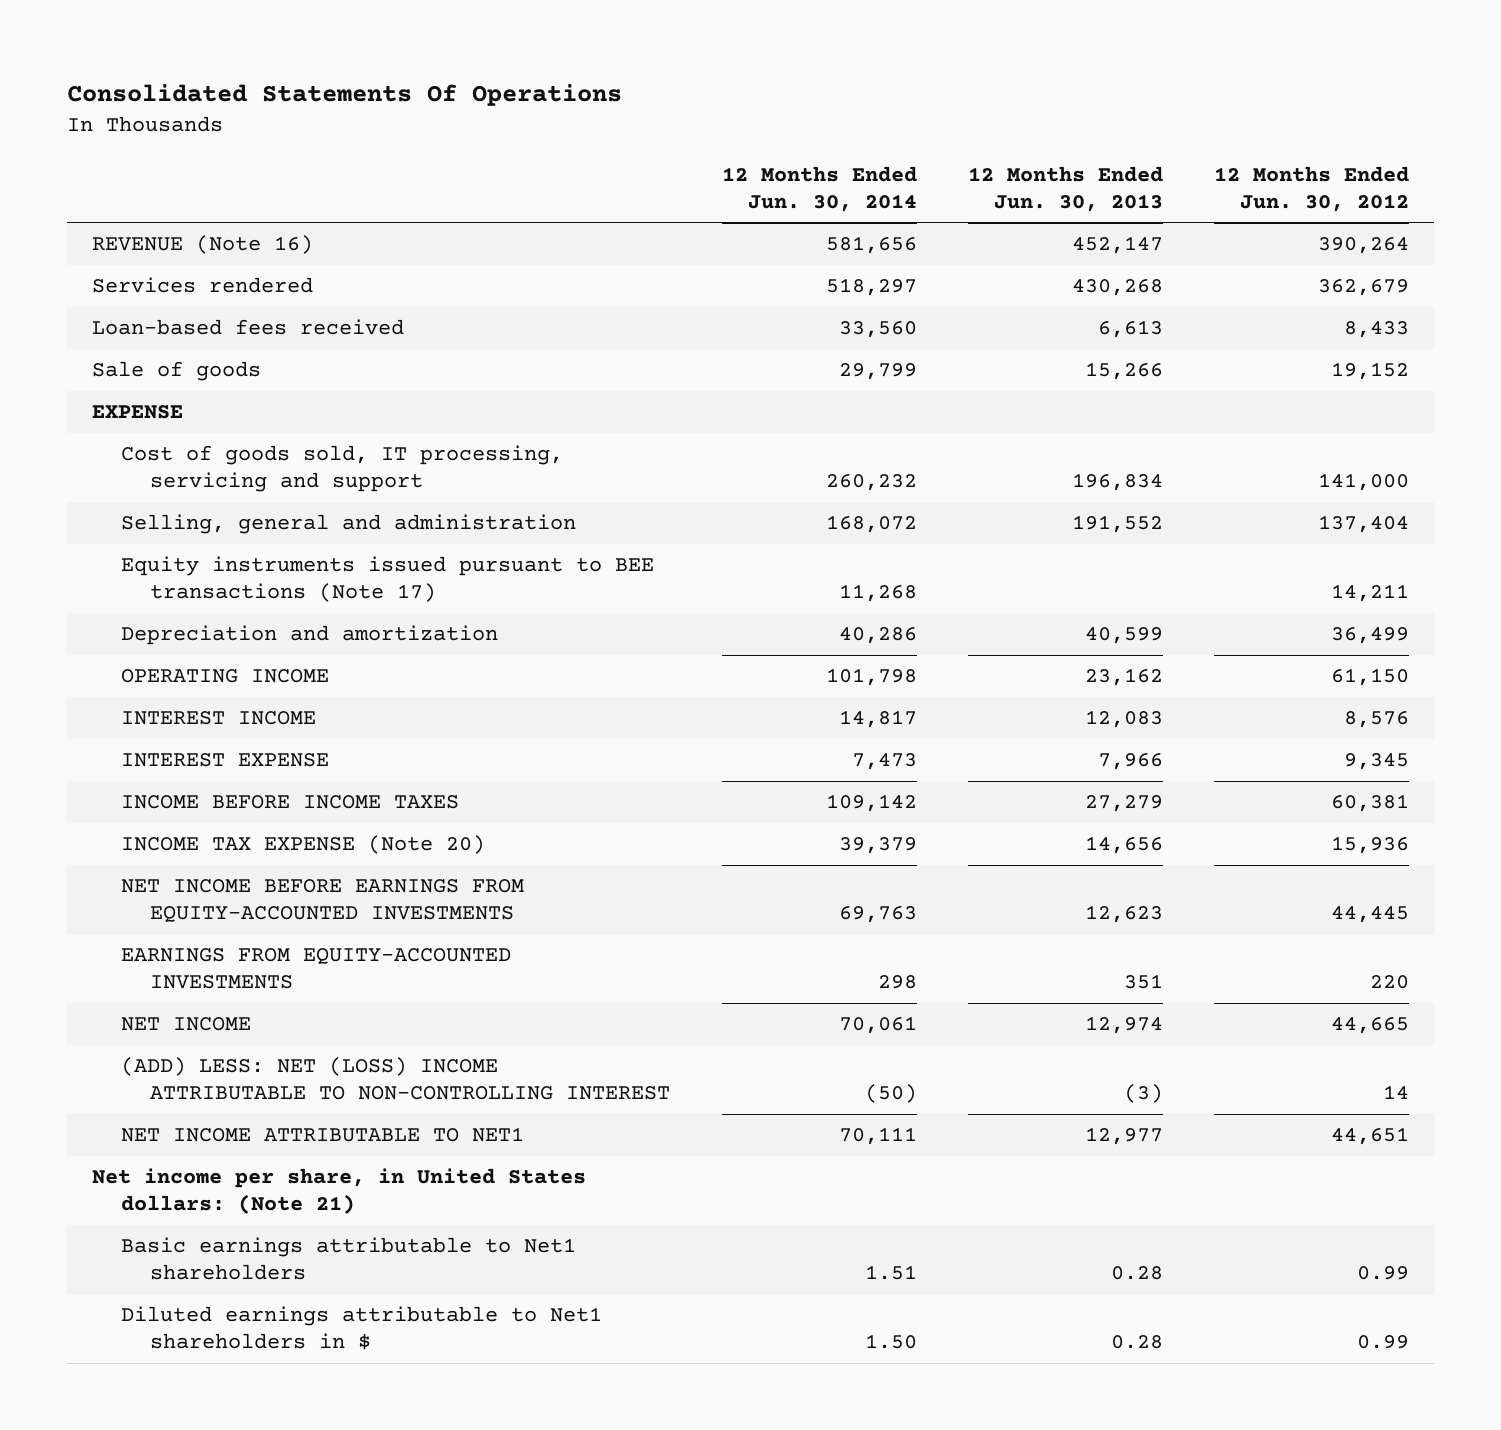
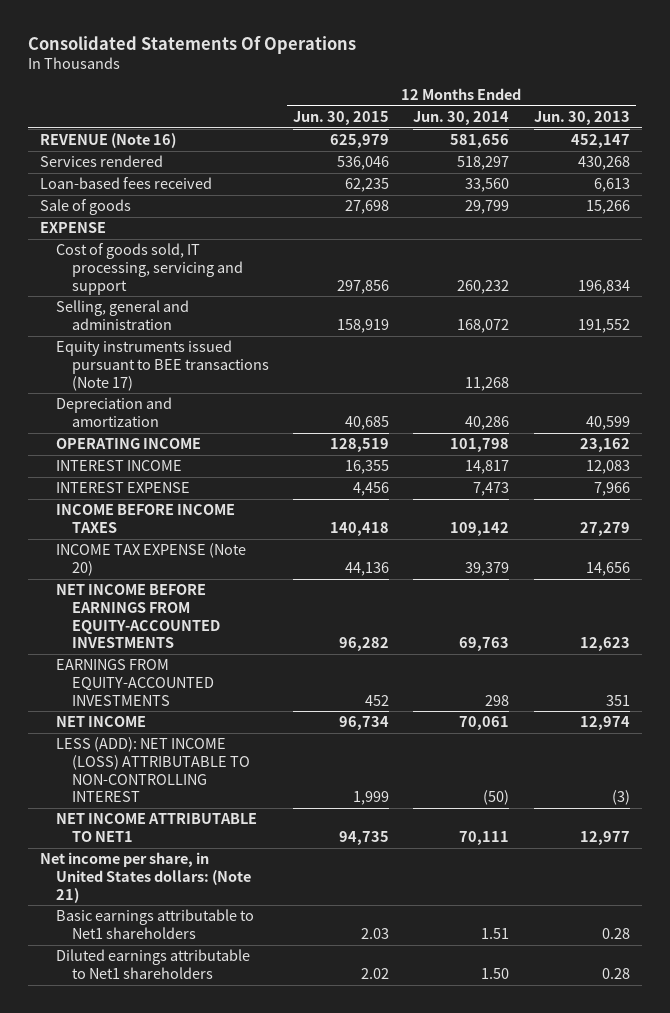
- | 12 Months Ended Jun. 30, 2014 | 12 Months Ended Jun. 30, 2013 | 12 Months Ended Jun. 30, 2012
+ | 12 Months Ended Jun. 30, 2015 | 12 Months Ended Jun. 30, 2014 | 12 Months Ended Jun. 30, 2013
- (ADD) LESS: NET (LOSS) INCOME ATTRIBUTABLE TO NON-CONTROLLING INTEREST | (50) | (3) | 14
+ LESS (ADD): NET INCOME (LOSS) ATTRIBUTABLE TO NON-CONTROLLING INTEREST | 1,999 | (50) | (3)
- Diluted earnings attributable to Net1 shareholders in $ | 1.50 | 0.28 | 0.99
+ Diluted earnings attributable to Net1 shareholders | 2.02 | 1.50 | 0.28

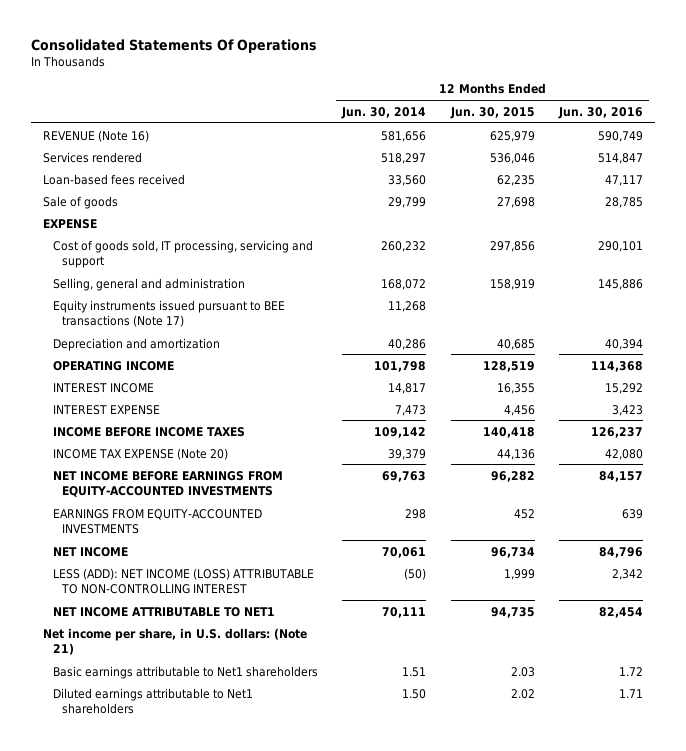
- | 12 Months Ended Jun. 30, 2015 | 12 Months Ended Jun. 30, 2014 | 12 Months Ended Jun. 30, 2013
+ | 12 Months Ended Jun. 30, 2014 | 12 Months Ended Jun. 30, 2015 | 12 Months Ended Jun. 30, 2016
- Net income per share, in United States dollars: (Note 21)
+ Net income per share, in U.S. dollars: (Note 21)

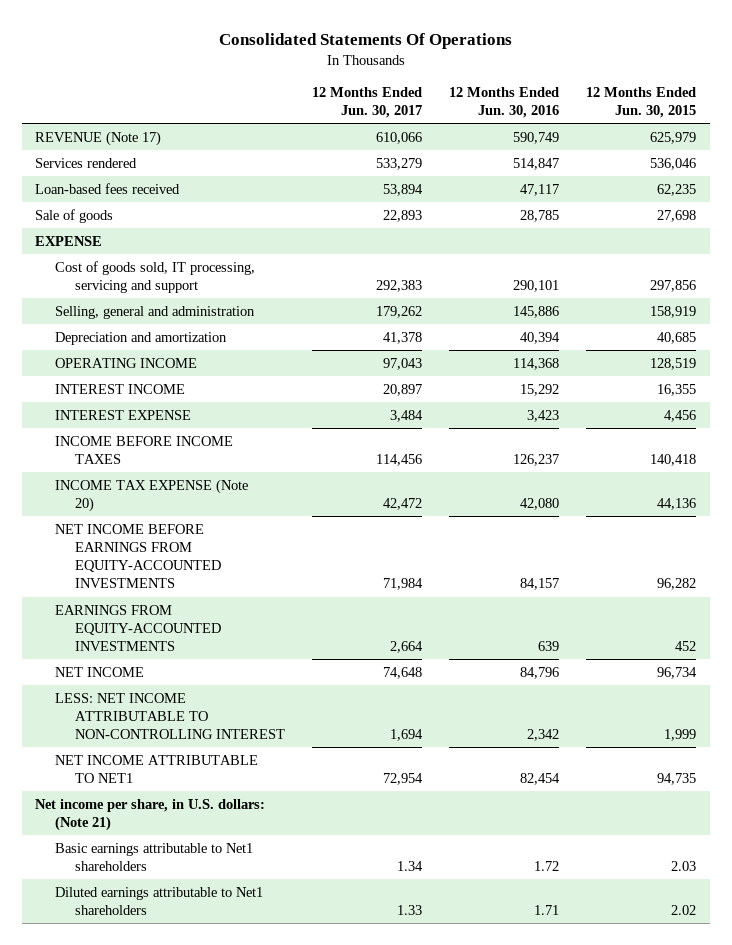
- | 12 Months Ended Jun. 30, 2014 | 12 Months Ended Jun. 30, 2015 | 12 Months Ended Jun. 30, 2016
+ | 12 Months Ended Jun. 30, 2017 | 12 Months Ended Jun. 30, 2016 | 12 Months Ended Jun. 30, 2015
- REVENUE (Note 16) | 581,656 | 625,979 | 590,749
+ REVENUE (Note 17) | 610,066 | 590,749 | 625,979
- Equity instruments issued pursuant to BEE transactions (Note 17) | 11,268 | |
- LESS (ADD): NET INCOME (LOSS) ATTRIBUTABLE TO NON-CONTROLLING INTEREST | (50) | 1,999 | 2,342
+ LESS: NET INCOME ATTRIBUTABLE TO NON-CONTROLLING INTEREST | 1,694 | 2,342 | 1,999

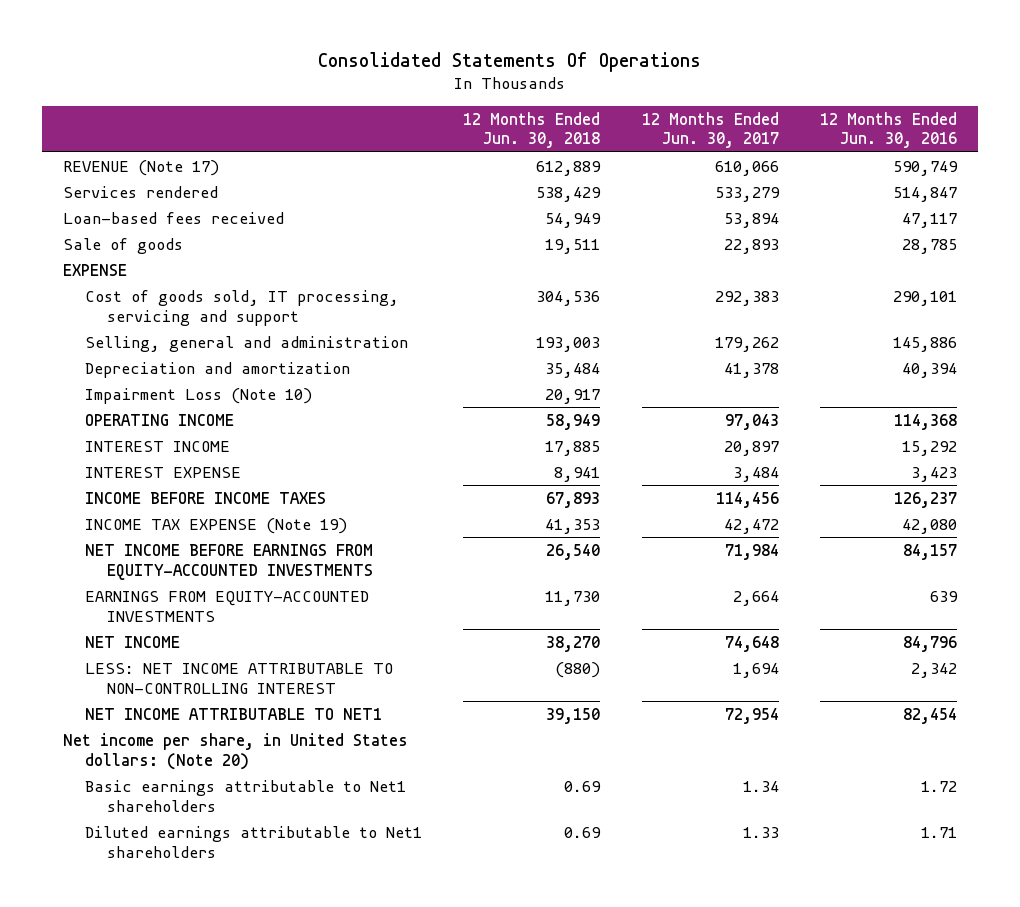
- | 12 Months Ended Jun. 30, 2017 | 12 Months Ended Jun. 30, 2016 | 12 Months Ended Jun. 30, 2015
+ | 12 Months Ended Jun. 30, 2018 | 12 Months Ended Jun. 30, 2017 | 12 Months Ended Jun. 30, 2016
+ Impairment Loss (Note 10) | 20,917 | |
- INCOME TAX EXPENSE (Note 20) | 42,472 | 42,080 | 44,136
+ INCOME TAX EXPENSE (Note 19) | 41,353 | 42,472 | 42,080
- Net income per share, in U.S. dollars: (Note 21)
+ Net income per share, in United States dollars: (Note 20)

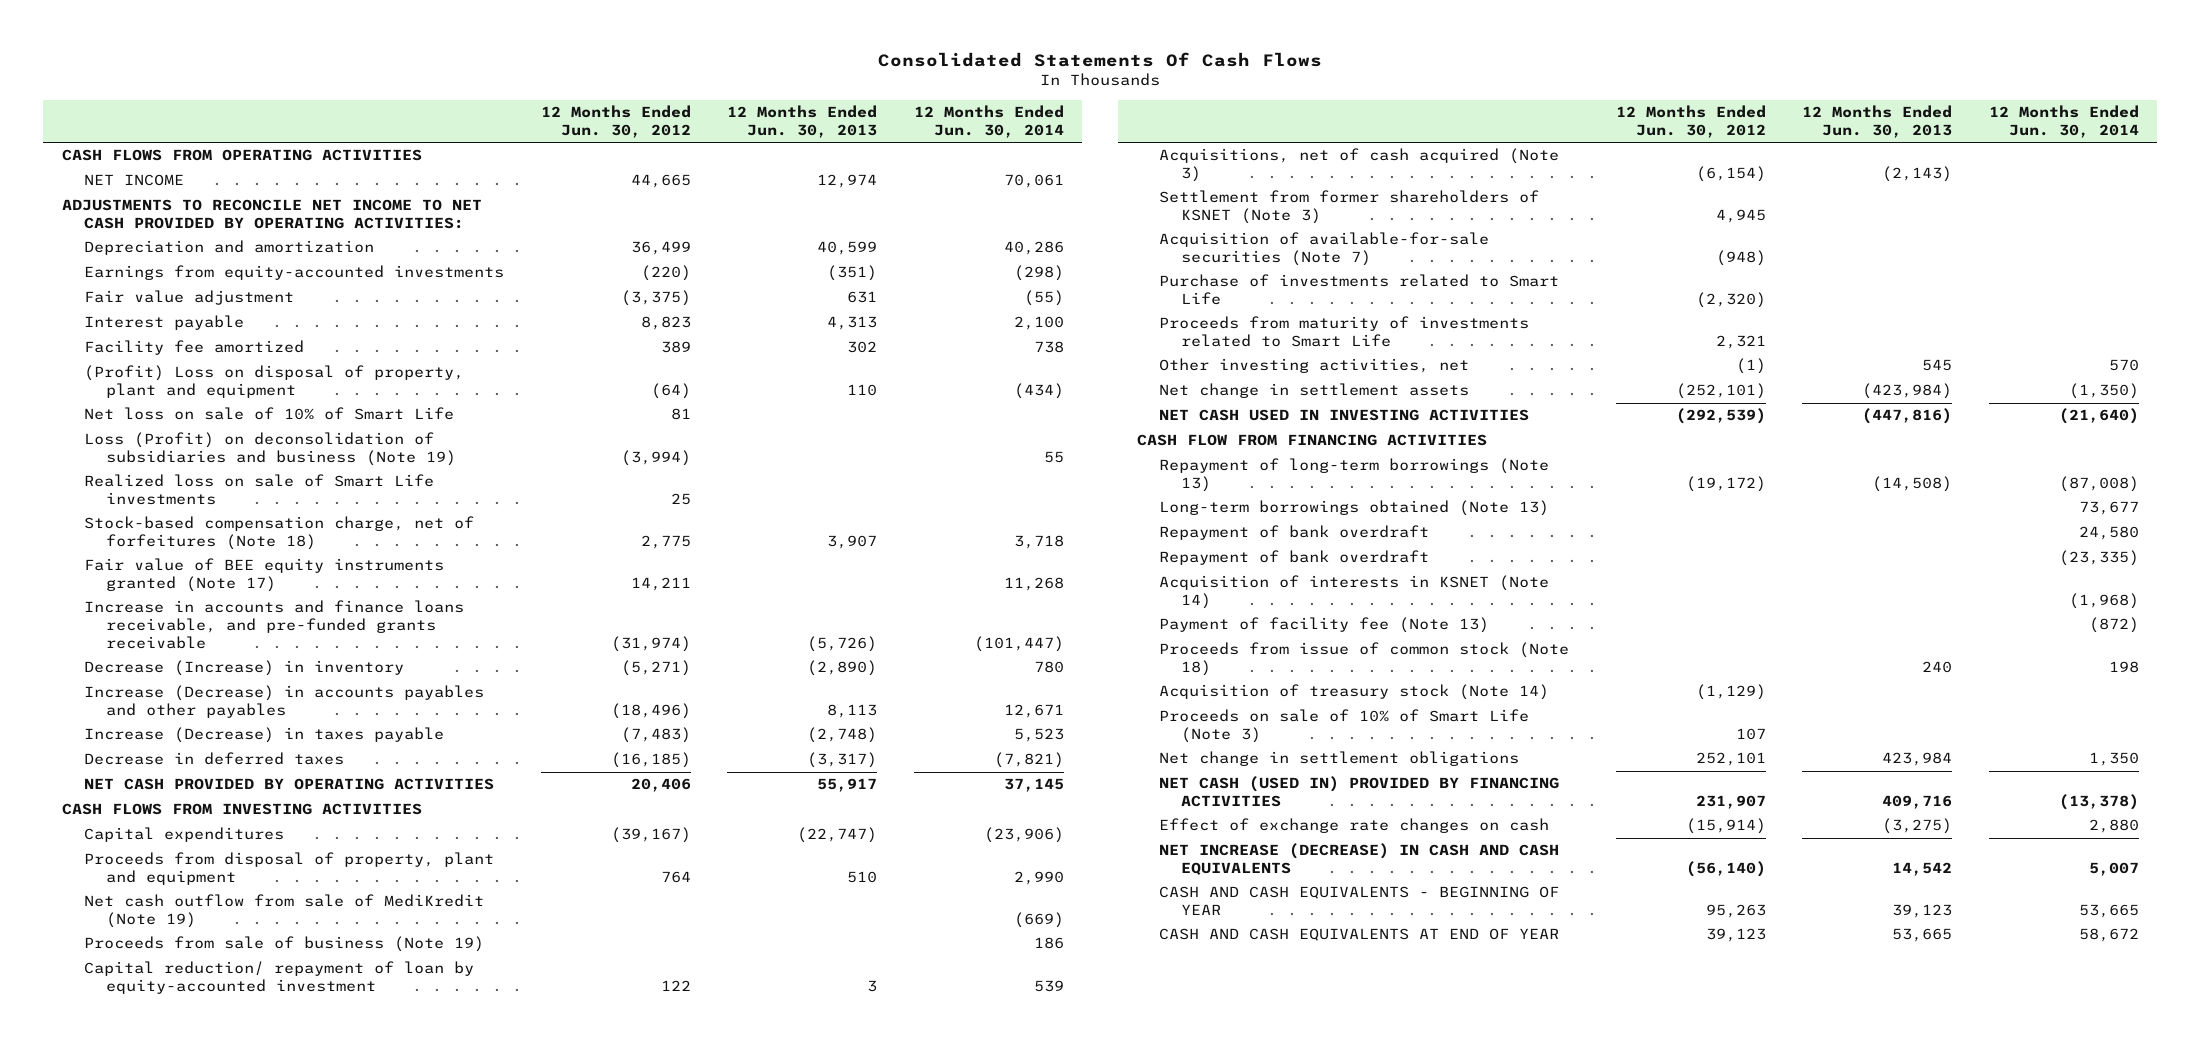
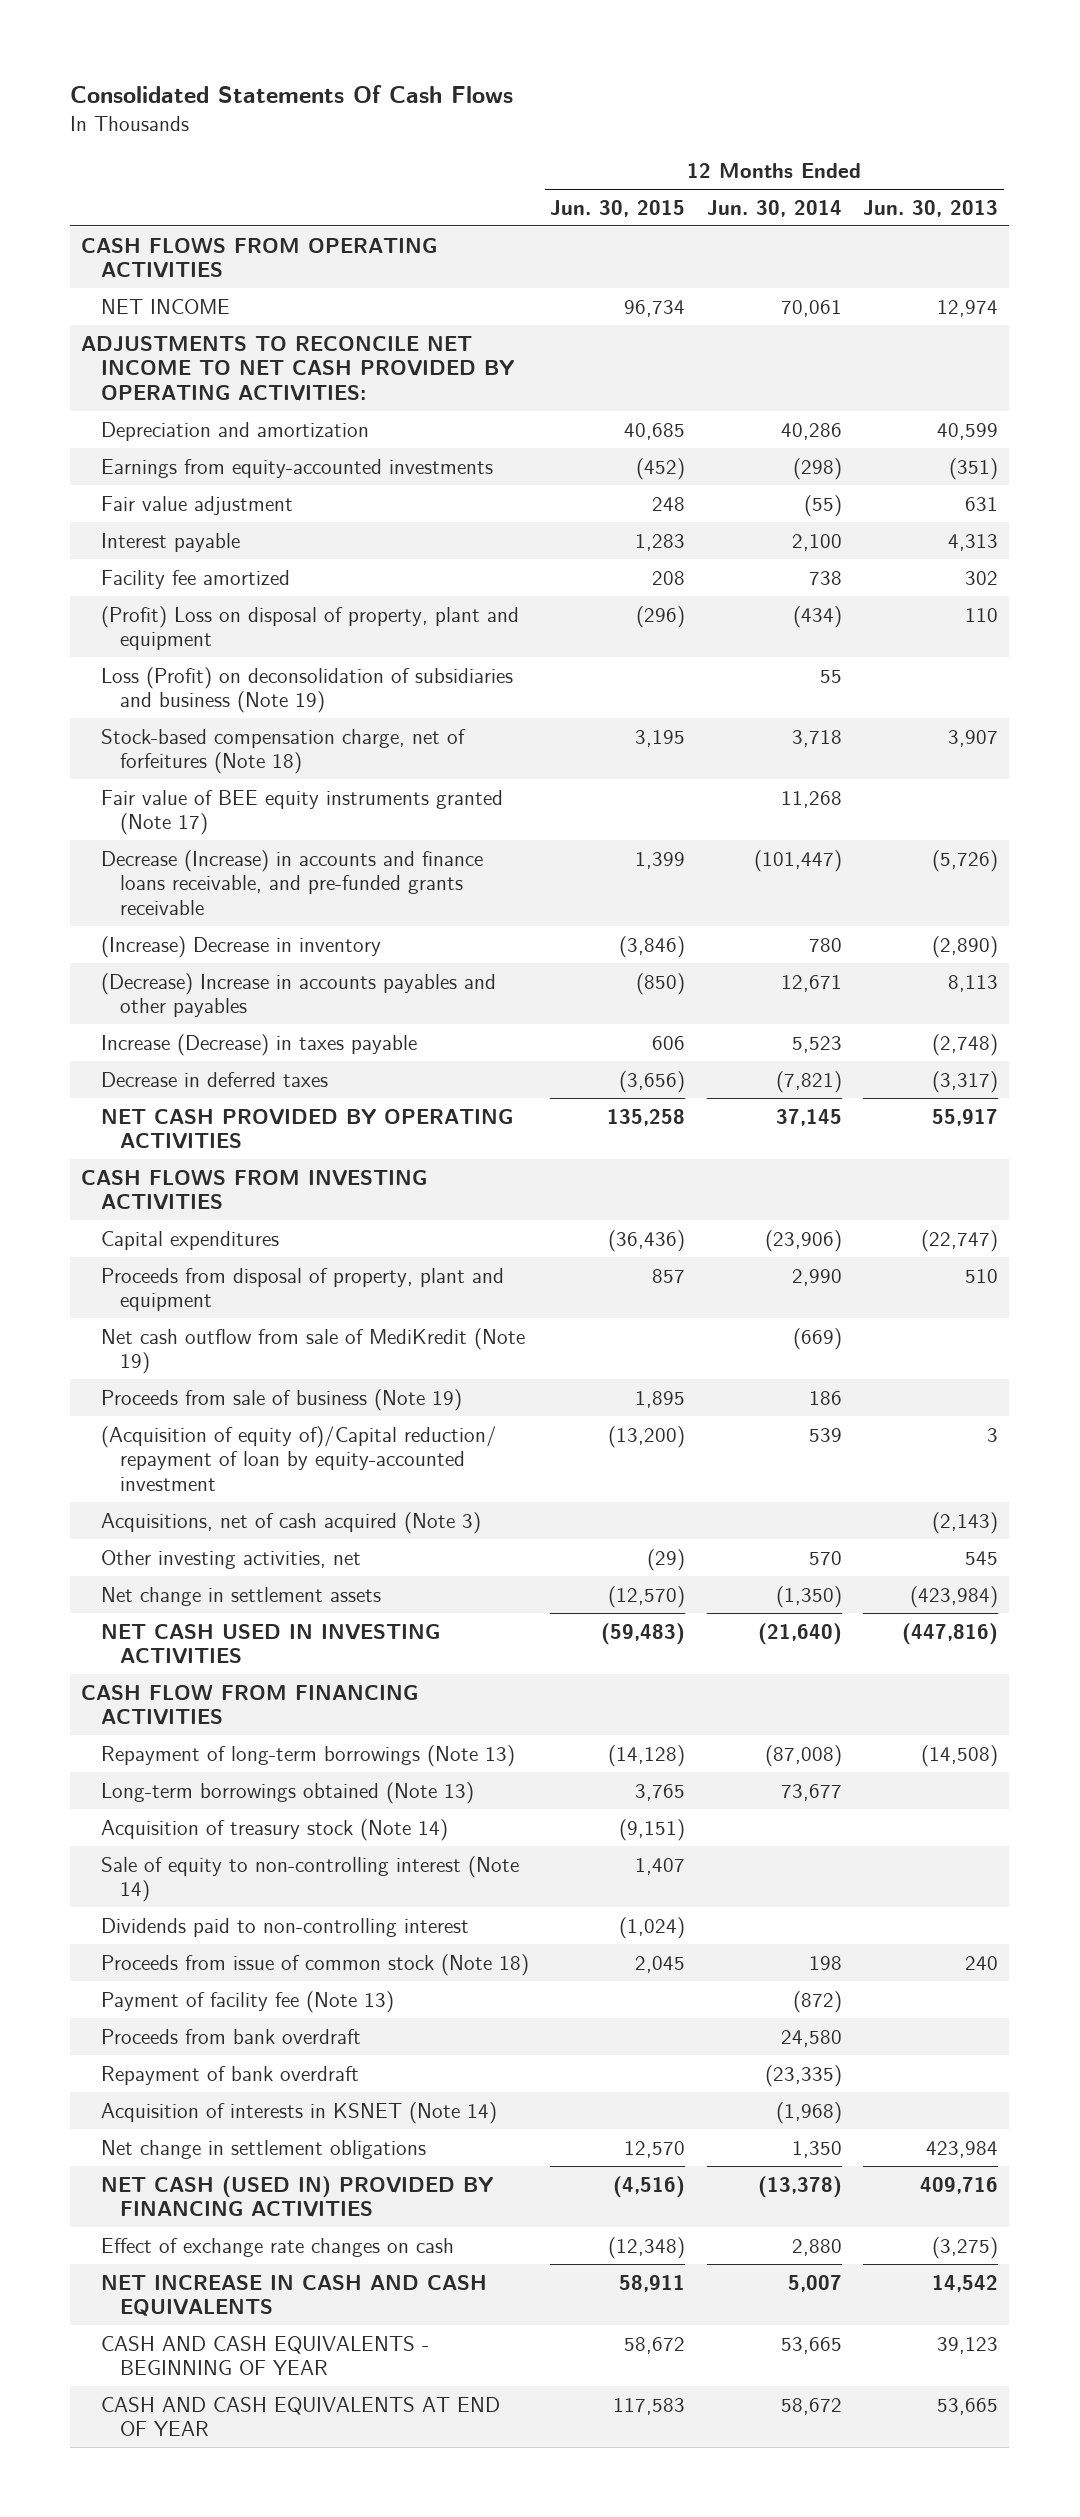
- | 12 Months Ended Jun. 30, 2012 | 12 Months Ended Jun. 30, 2013 | 12 Months Ended Jun. 30, 2014
+ | 12 Months Ended Jun. 30, 2015 | 12 Months Ended Jun. 30, 2014 | 12 Months Ended Jun. 30, 2013
- Net loss on sale of 10% of Smart Life | 81 | |
- Realized loss on sale of Smart Life investments | 25 | |
- Increase in accounts and finance loans receivable, and pre-funded grants receivable | (31,974) | (5,726) | (101,447)
- Decrease (Increase) in inventory | (5,271) | (2,890) | 780
- Increase (Decrease) in accounts payables and other payables | (18,496) | 8,113 | 12,671
+ Decrease (Increase) in accounts and finance loans receivable, and pre-funded grants receivable | 1,399 | (101,447) | (5,726)
+ (Increase) Decrease in inventory | (3,846) | 780 | (2,890)
+ (Decrease) Increase in accounts payables and other payables | (850) | 12,671 | 8,113
- Capital reduction/ repayment of loan by equity-accounted investment | 122 | 3 | 539
+ (Acquisition of equity of)/Capital reduction/ repayment of loan by equity-accounted investment | (13,200) | 539 | 3
- Settlement from former shareholders of KSNET (Note 3) | 4,945 | |
- Acquisition of available-for-sale securities (Note 7) | (948) | |
- Purchase of investments related to Smart Life | (2,320) | |
- Proceeds from maturity of investments related to Smart Life | 2,321 | |
- Repayment of bank overdraft | | | 24,580
moved up: Acquisition of treasury stock (Note 14) | (9,151) | |
+ Sale of equity to non-controlling interest (Note 14) | 1,407 | |
+ Dividends paid to non-controlling interest | (1,024) | |
moved up: Proceeds from issue of common stock (Note 18) | 2,045 | 198 | 240
moved up: Payment of facility fee (Note 13) | | (872) |
+ Proceeds from bank overdraft | | 24,580 |
- Proceeds on sale of 10% of Smart Life (Note 3) | 107 | |
- NET INCREASE (DECREASE) IN CASH AND CASH EQUIVALENTS | (56,140) | 14,542 | 5,007
+ NET INCREASE IN CASH AND CASH EQUIVALENTS | 58,911 | 5,007 | 14,542

